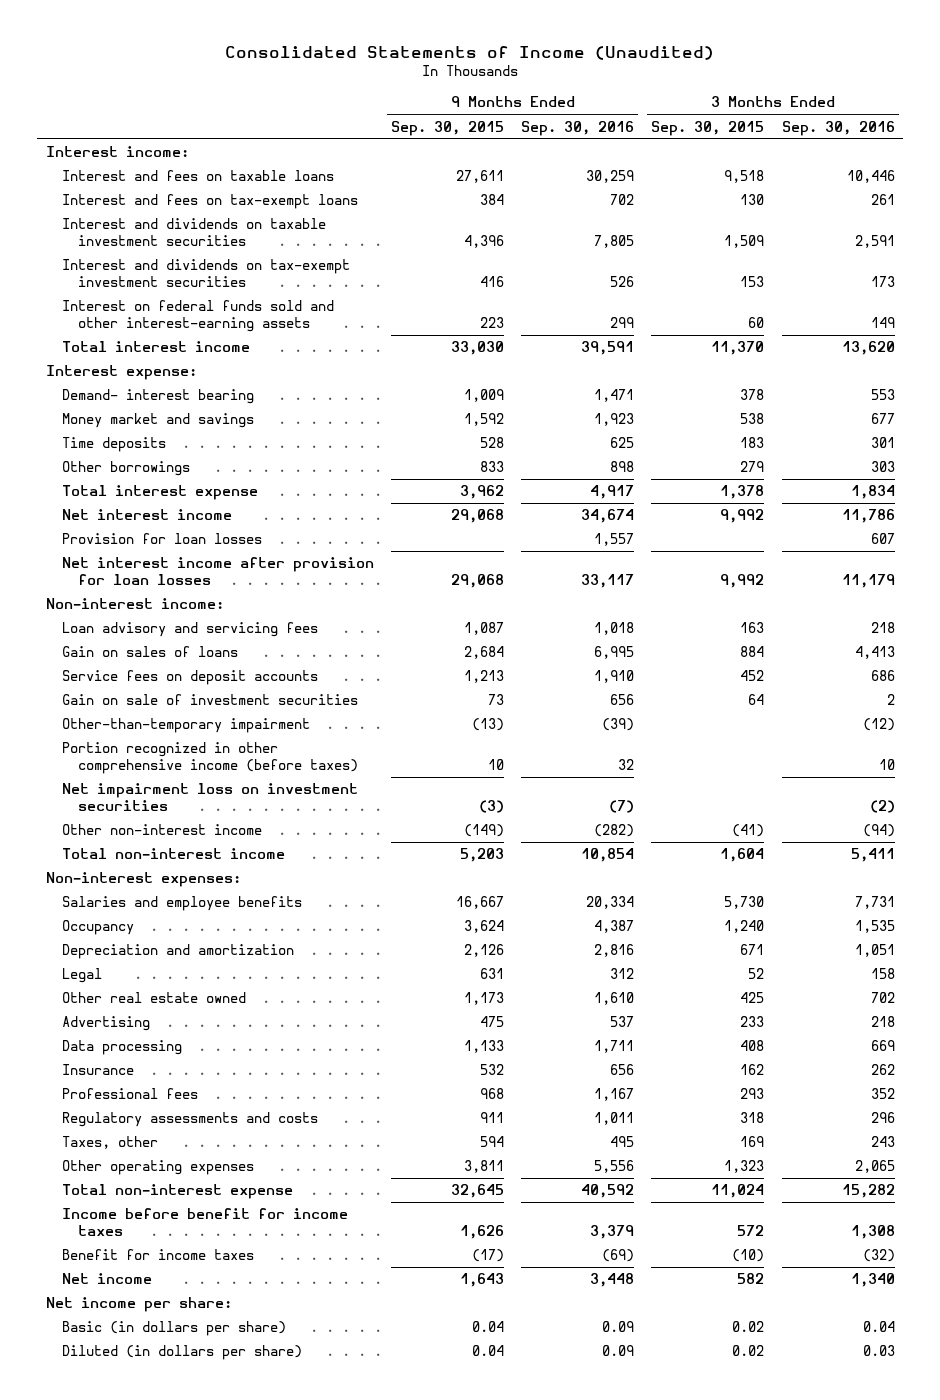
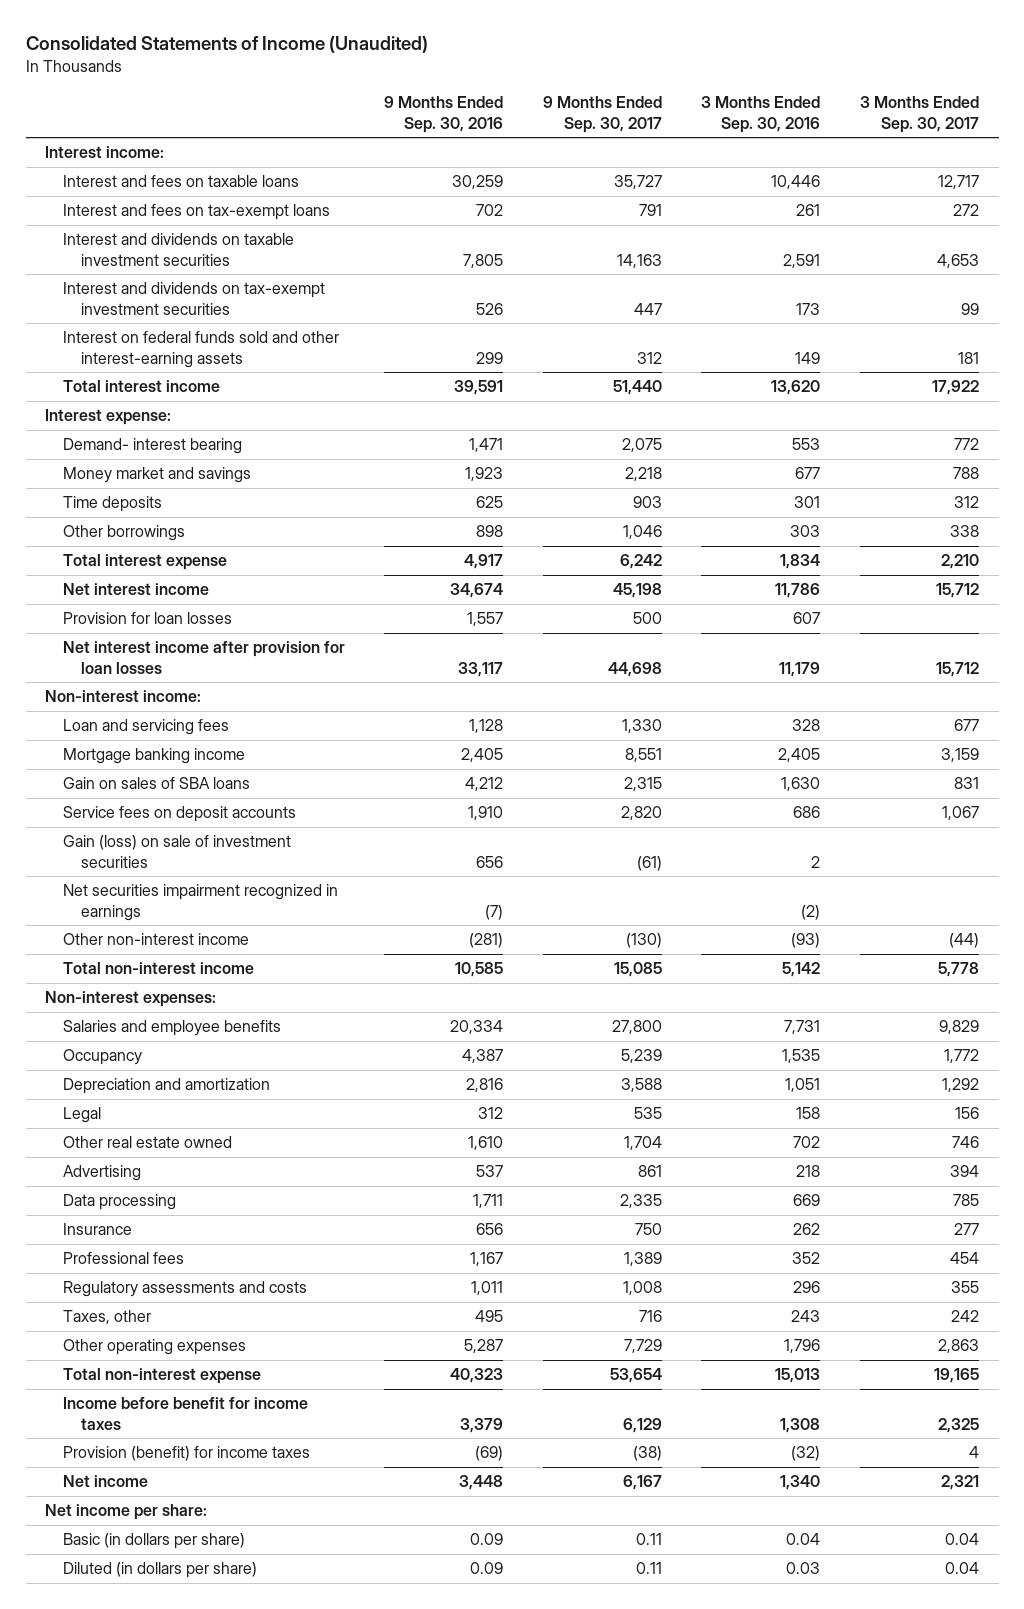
- | 9 Months Ended Sep. 30, 2015 | 9 Months Ended Sep. 30, 2016 | 3 Months Ended Sep. 30, 2015 | 3 Months Ended Sep. 30, 2016
+ | 9 Months Ended Sep. 30, 2016 | 9 Months Ended Sep. 30, 2017 | 3 Months Ended Sep. 30, 2016 | 3 Months Ended Sep. 30, 2017
- Loan advisory and servicing fees | 1,087 | 1,018 | 163 | 218
- Gain on sales of loans | 2,684 | 6,995 | 884 | 4,413
+ Loan and servicing fees | 1,128 | 1,330 | 328 | 677
+ Mortgage banking income | 2,405 | 8,551 | 2,405 | 3,159
+ Gain on sales of SBA loans | 4,212 | 2,315 | 1,630 | 831
- Gain on sale of investment securities | 73 | 656 | 64 | 2
- Other-than-temporary impairment | (13) | (39) | | (12)
- Portion recognized in other comprehensive income (before taxes) | 10 | 32 | | 10
- Net impairment loss on investment securities | (3) | (7) | | (2)
- Other non-interest income | (149) | (282) | (41) | (94)
- Total non-interest income | 5,203 | 10,854 | 1,604 | 5,411
+ Gain (loss) on sale of investment securities | 656 | (61) | 2 |
+ Net securities impairment recognized in earnings | (7) | | (2) |
+ Other non-interest income | (281) | (130) | (93) | (44)
+ Total non-interest income | 10,585 | 15,085 | 5,142 | 5,778
- Other operating expenses | 3,811 | 5,556 | 1,323 | 2,065
- Total non-interest expense | 32,645 | 40,592 | 11,024 | 15,282
+ Other operating expenses | 5,287 | 7,729 | 1,796 | 2,863
+ Total non-interest expense | 40,323 | 53,654 | 15,013 | 19,165
- Benefit for income taxes | (17) | (69) | (10) | (32)
+ Provision (benefit) for income taxes | (69) | (38) | (32) | 4

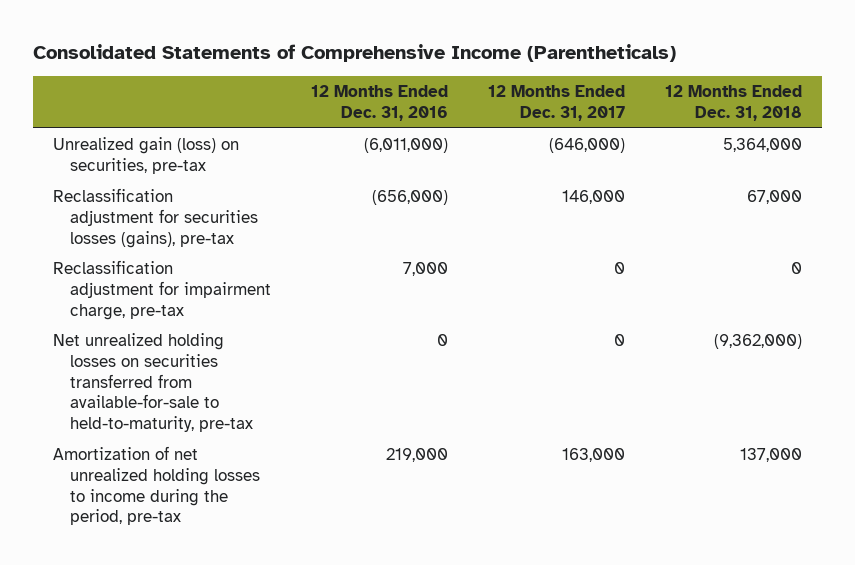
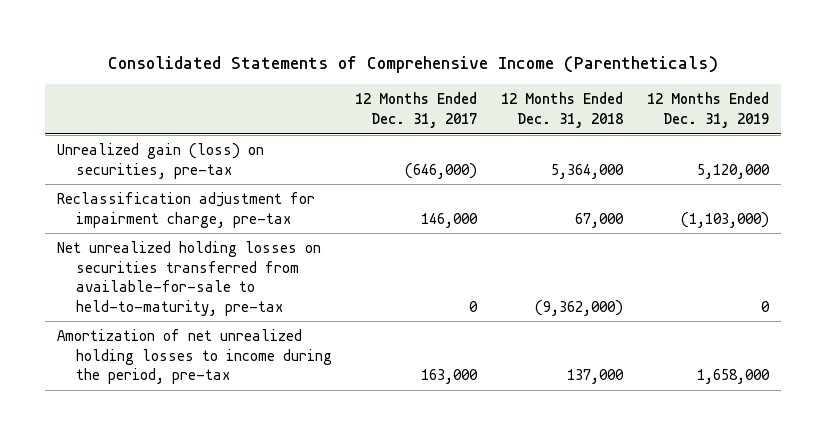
- | 12 Months Ended Dec. 31, 2016 | 12 Months Ended Dec. 31, 2017 | 12 Months Ended Dec. 31, 2018
+ | 12 Months Ended Dec. 31, 2017 | 12 Months Ended Dec. 31, 2018 | 12 Months Ended Dec. 31, 2019
- Reclassification adjustment for securities losses (gains), pre-tax | (656,000) | 146,000 | 67,000
- Reclassification adjustment for impairment charge, pre-tax | 7,000 | 0 | 0
+ Reclassification adjustment for impairment charge, pre-tax | 146,000 | 67,000 | (1,103,000)

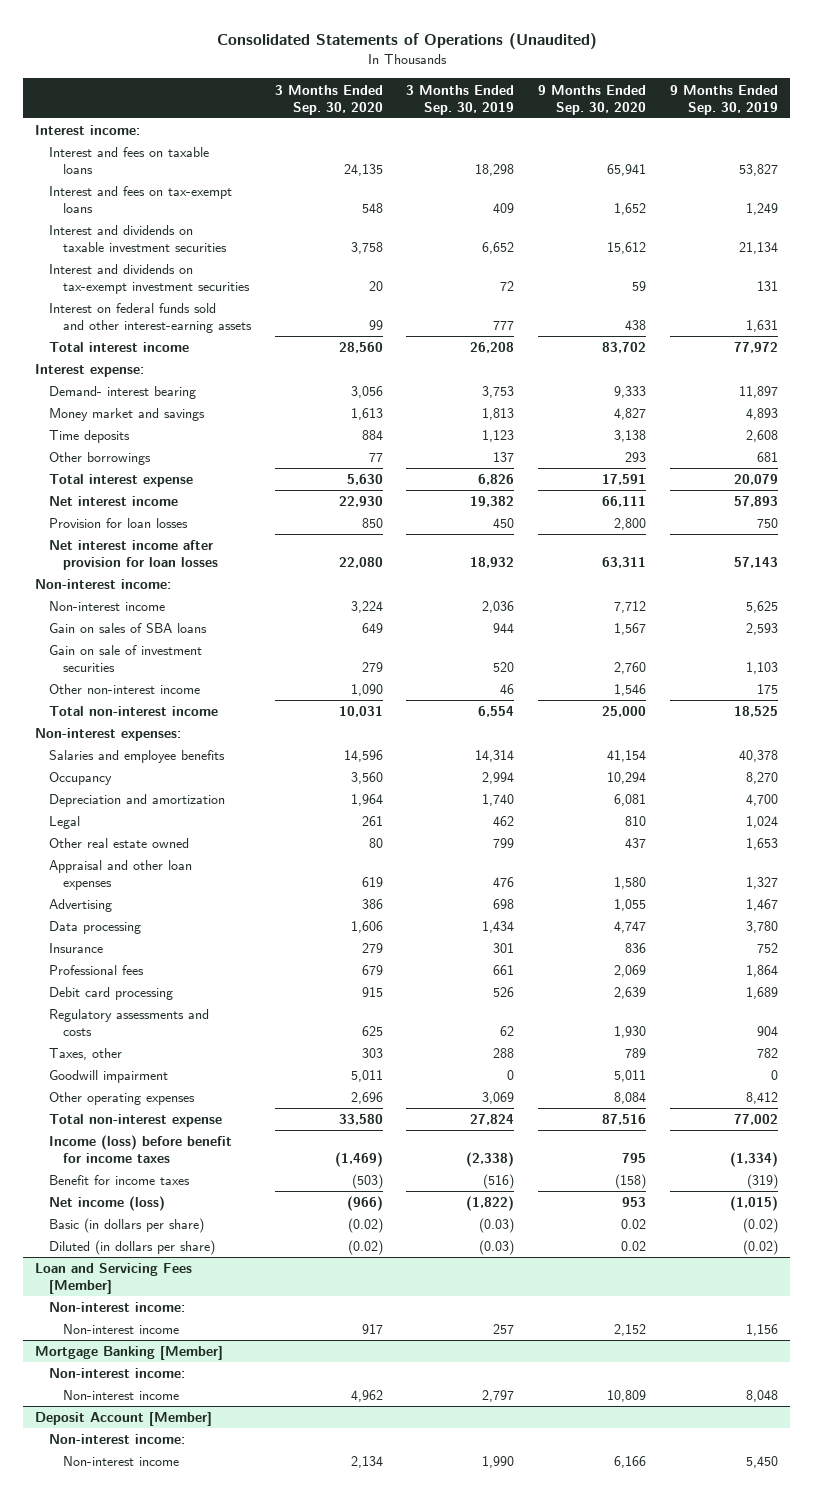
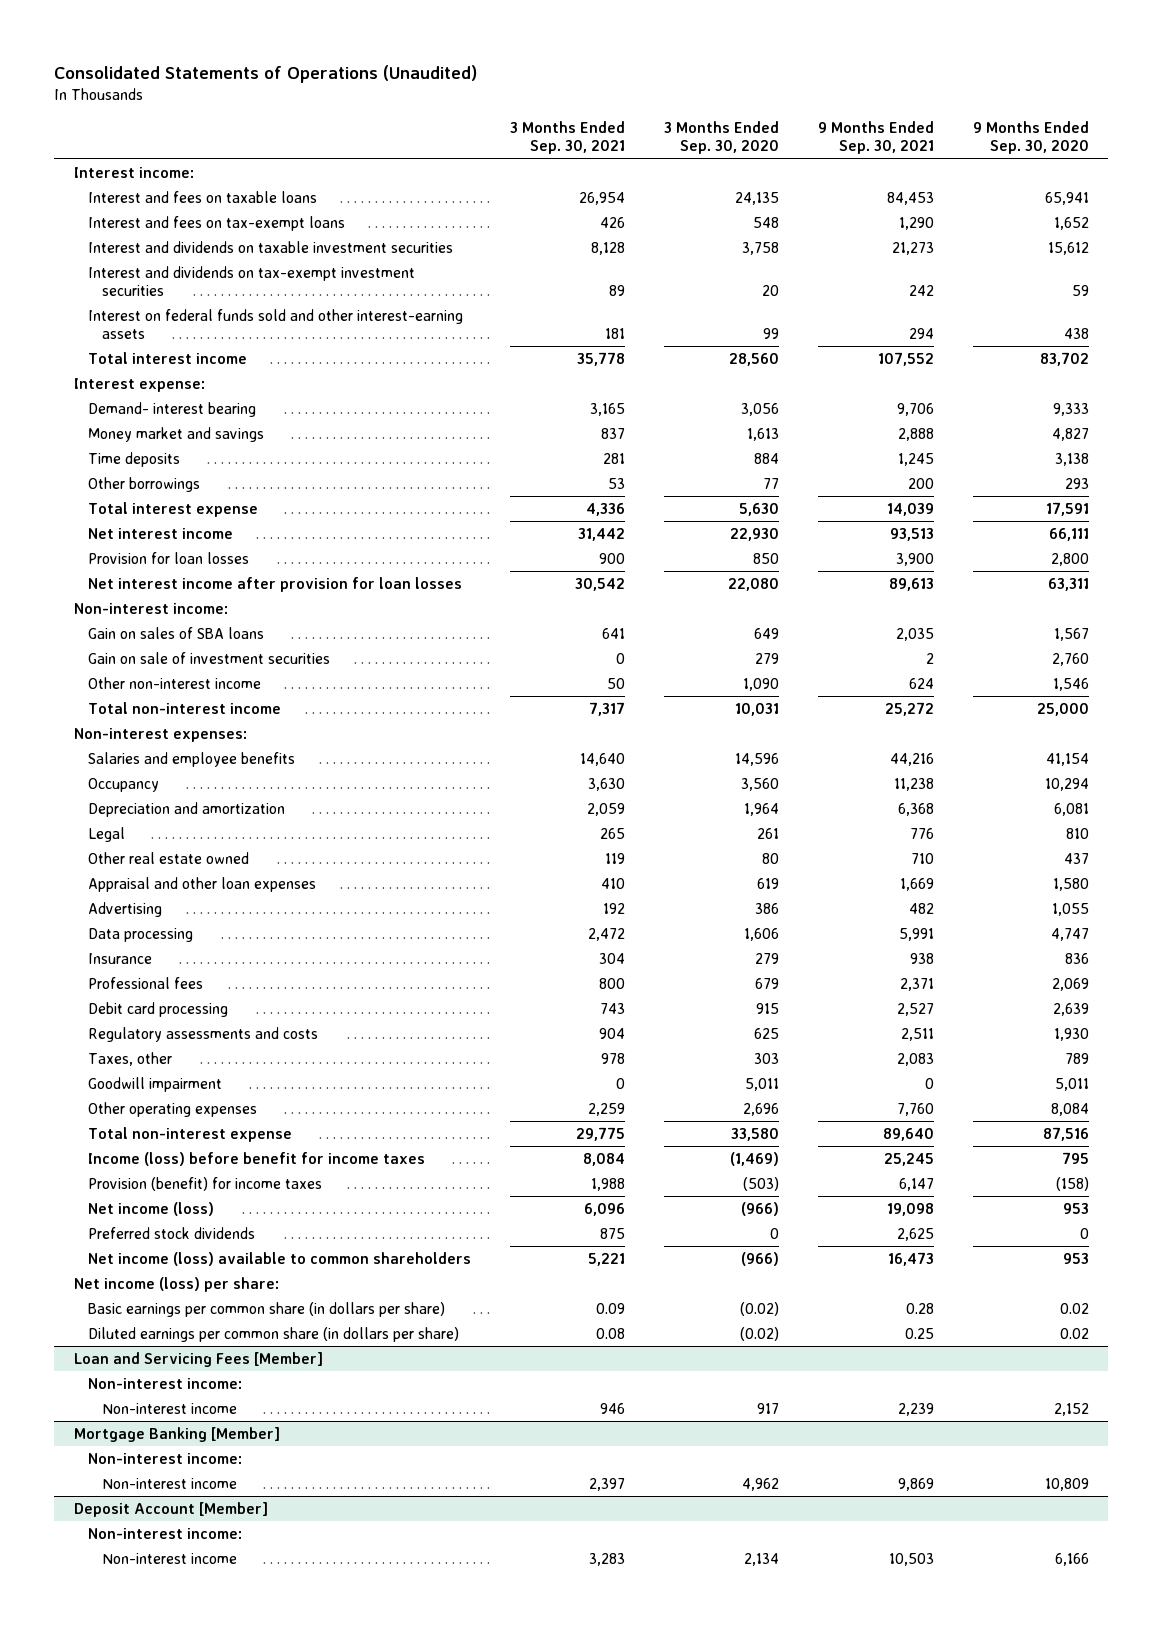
- | 3 Months Ended Sep. 30, 2020 | 3 Months Ended Sep. 30, 2019 | 9 Months Ended Sep. 30, 2020 | 9 Months Ended Sep. 30, 2019
+ | 3 Months Ended Sep. 30, 2021 | 3 Months Ended Sep. 30, 2020 | 9 Months Ended Sep. 30, 2021 | 9 Months Ended Sep. 30, 2020
- Non-interest income | 3,224 | 2,036 | 7,712 | 5,625
- Benefit for income taxes | (503) | (516) | (158) | (319)
+ Provision (benefit) for income taxes | 1,988 | (503) | 6,147 | (158)
- Basic (in dollars per share) | (0.02) | (0.03) | 0.02 | (0.02)
- Diluted (in dollars per share) | (0.02) | (0.03) | 0.02 | (0.02)
+ Preferred stock dividends | 875 | 0 | 2,625 | 0
+ Net income (loss) available to common shareholders | 5,221 | (966) | 16,473 | 953
+ Net income (loss) per share:
+ Basic earnings per common share (in dollars per share) | 0.09 | (0.02) | 0.28 | 0.02
+ Diluted earnings per common share (in dollars per share) | 0.08 | (0.02) | 0.25 | 0.02

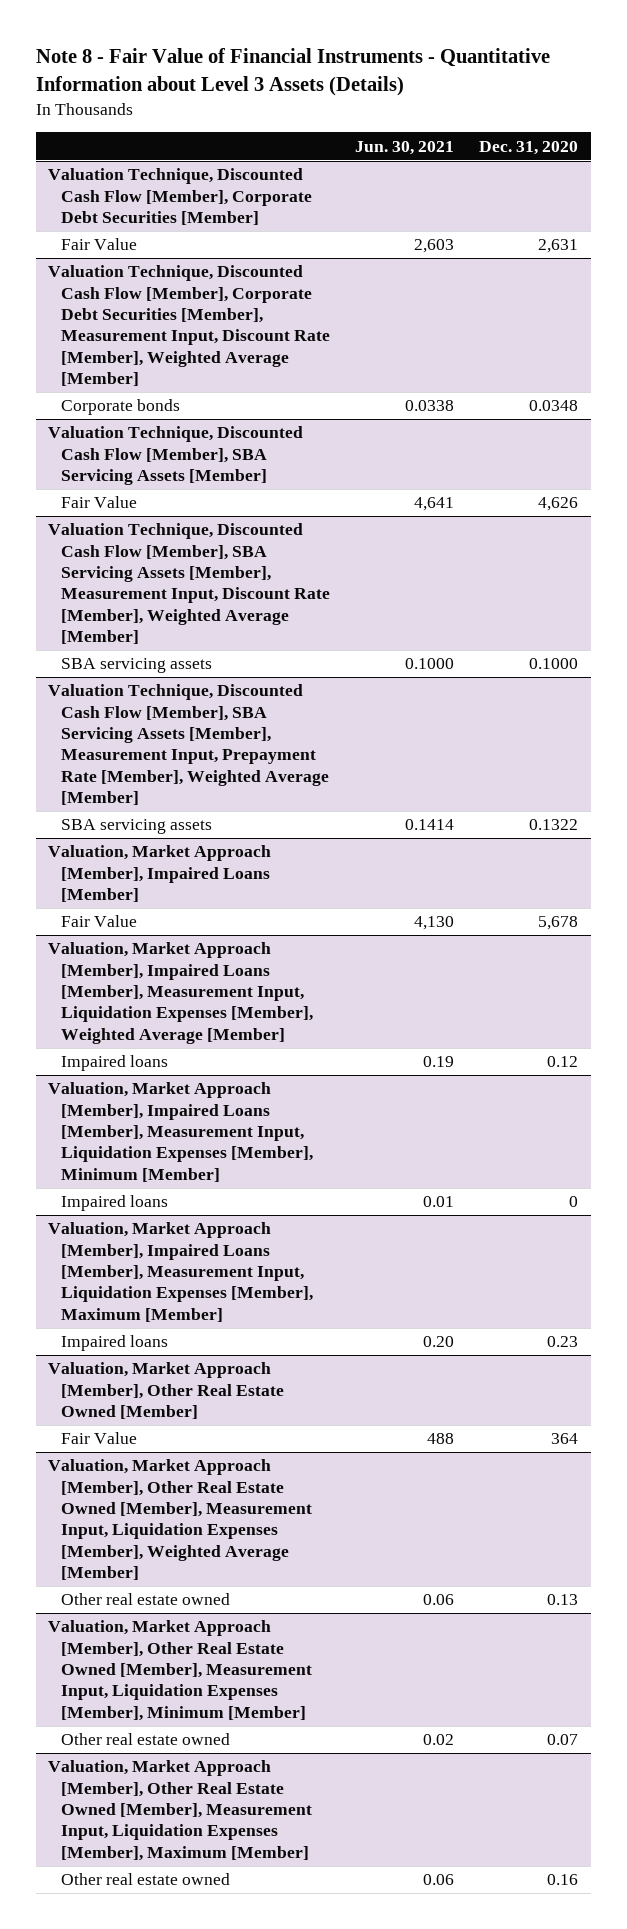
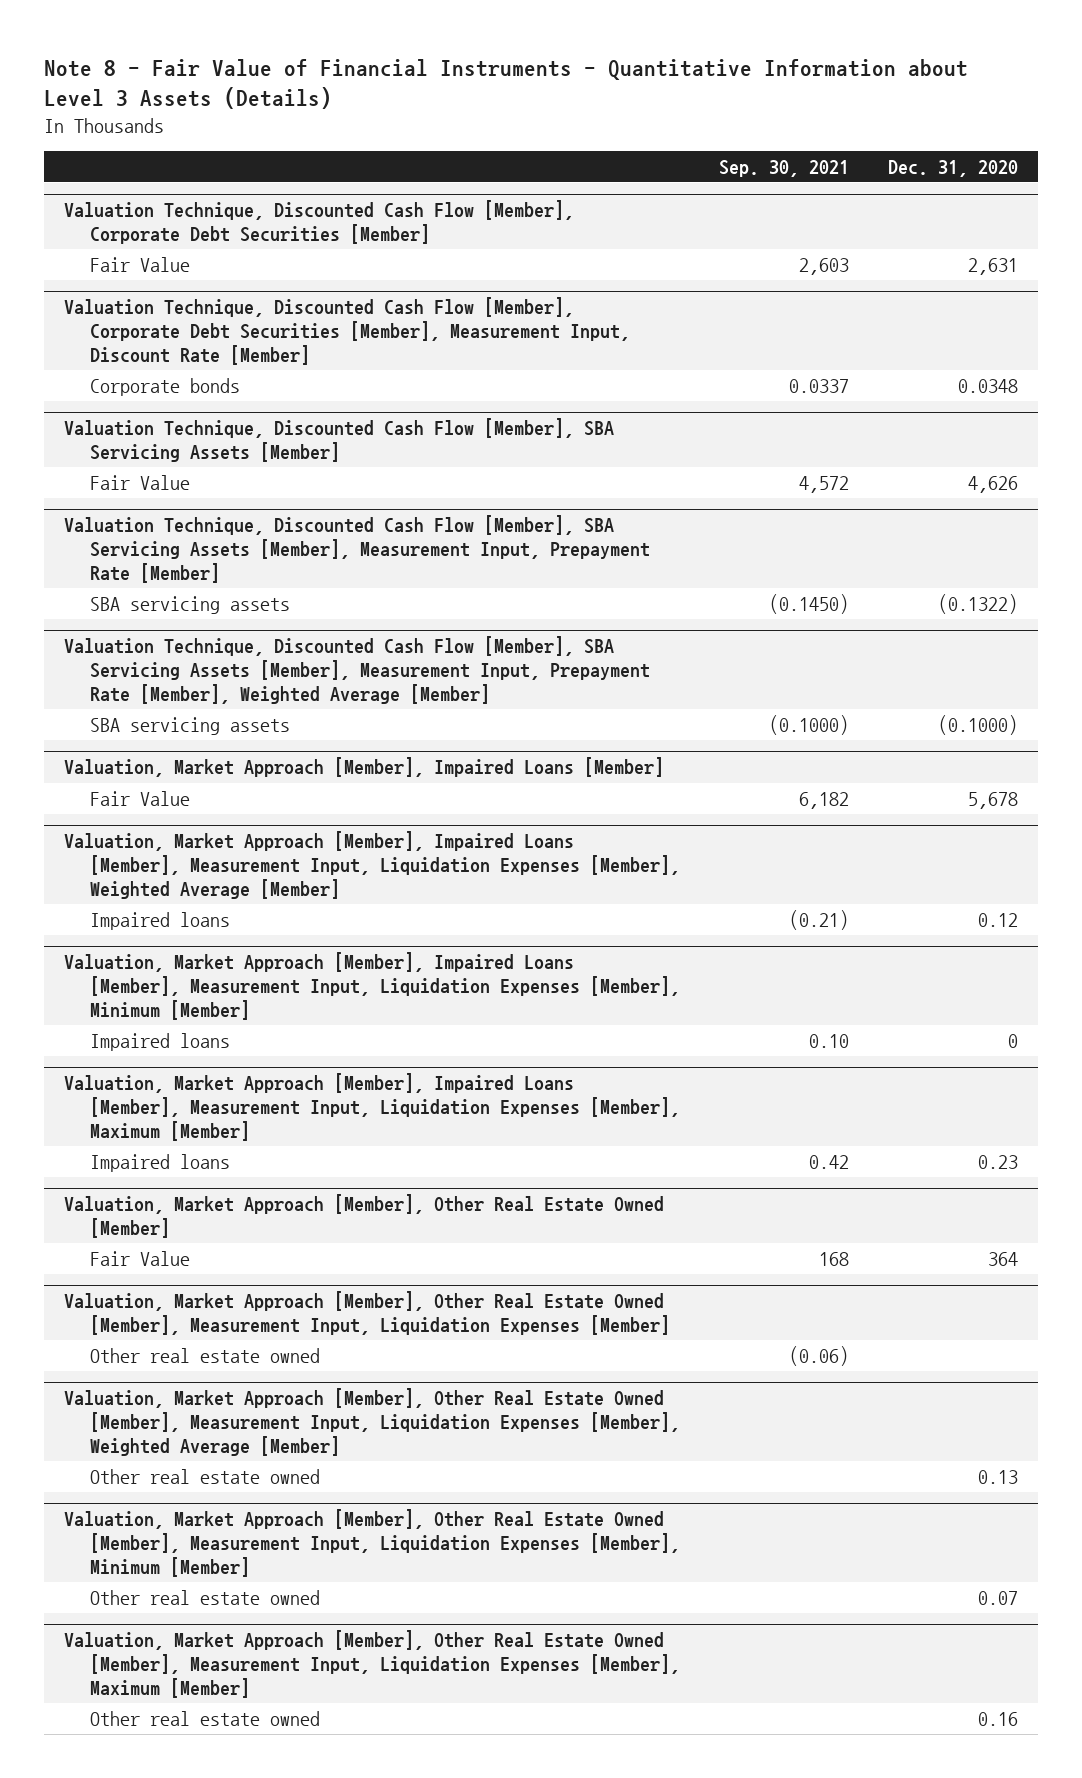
- | Jun. 30, 2021 | Dec. 31, 2020
+ | Sep. 30, 2021 | Dec. 31, 2020
- Valuation Technique, Discounted Cash Flow [Member], Corporate Debt Securities [Member], Measurement Input, Discount Rate [Member], Weighted Average [Member]
+ Valuation Technique, Discounted Cash Flow [Member], Corporate Debt Securities [Member], Measurement Input, Discount Rate [Member]
- Valuation Technique, Discounted Cash Flow [Member], SBA Servicing Assets [Member], Measurement Input, Discount Rate [Member], Weighted Average [Member]
- SBA servicing assets | 0.1000 | 0.1000
+ Valuation Technique, Discounted Cash Flow [Member], SBA Servicing Assets [Member], Measurement Input, Prepayment Rate [Member]
+ SBA servicing assets | (0.1450) | (0.1322)
@ Valuation Technique, Discounted Cash Flow [Member], SBA Servicing Assets [Member], Measurement Input, Prepayment Rate [Member], Weighted Average [Member]
- SBA servicing assets | 0.1414 | 0.1322
+ SBA servicing assets | (0.1000) | (0.1000)
+ Valuation, Market Approach [Member], Other Real Estate Owned [Member], Measurement Input, Liquidation Expenses [Member]
+ Other real estate owned | (0.06) |

